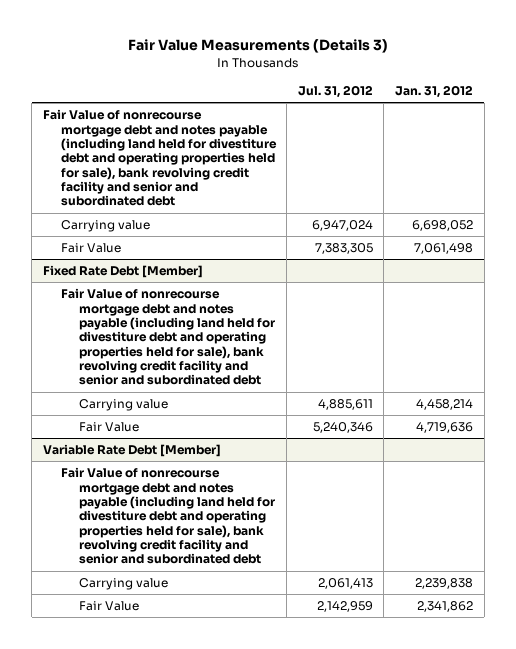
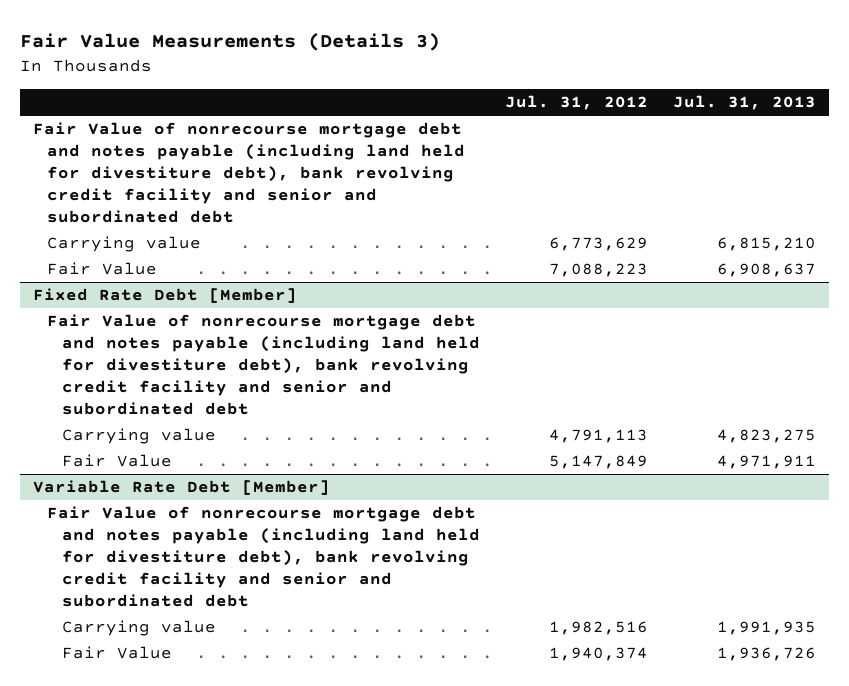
- | Jul. 31, 2012 | Jan. 31, 2012
+ | Jul. 31, 2012 | Jul. 31, 2013
- Fair Value of nonrecourse mortgage debt and notes payable (including land held for divestiture debt and operating properties held for sale), bank revolving credit facility and senior and subordinated debt
- Carrying value | 6,947,024 | 6,698,052
- Fair Value | 7,383,305 | 7,061,498
+ Fair Value of nonrecourse mortgage debt and notes payable (including land held for divestiture debt), bank revolving credit facility and senior and subordinated debt
+ Carrying value | 6,773,629 | 6,815,210
+ Fair Value | 7,088,223 | 6,908,637
@ Fixed Rate Debt [Member]
- Fair Value of nonrecourse mortgage debt and notes payable (including land held for divestiture debt and operating properties held for sale), bank revolving credit facility and senior and subordinated debt
- Carrying value | 4,885,611 | 4,458,214
- Fair Value | 5,240,346 | 4,719,636
+ Fair Value of nonrecourse mortgage debt and notes payable (including land held for divestiture debt), bank revolving credit facility and senior and subordinated debt
+ Carrying value | 4,791,113 | 4,823,275
+ Fair Value | 5,147,849 | 4,971,911
@ Variable Rate Debt [Member]
- Fair Value of nonrecourse mortgage debt and notes payable (including land held for divestiture debt and operating properties held for sale), bank revolving credit facility and senior and subordinated debt
- Carrying value | 2,061,413 | 2,239,838
- Fair Value | 2,142,959 | 2,341,862
+ Fair Value of nonrecourse mortgage debt and notes payable (including land held for divestiture debt), bank revolving credit facility and senior and subordinated debt
+ Carrying value | 1,982,516 | 1,991,935
+ Fair Value | 1,940,374 | 1,936,726

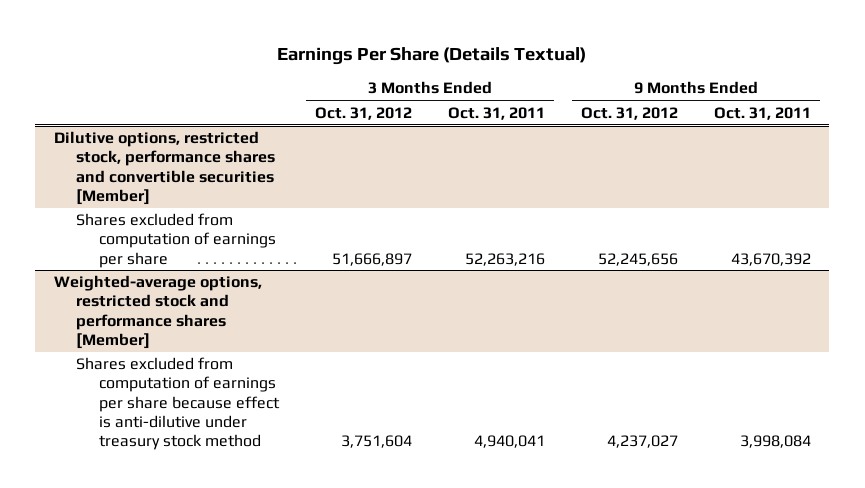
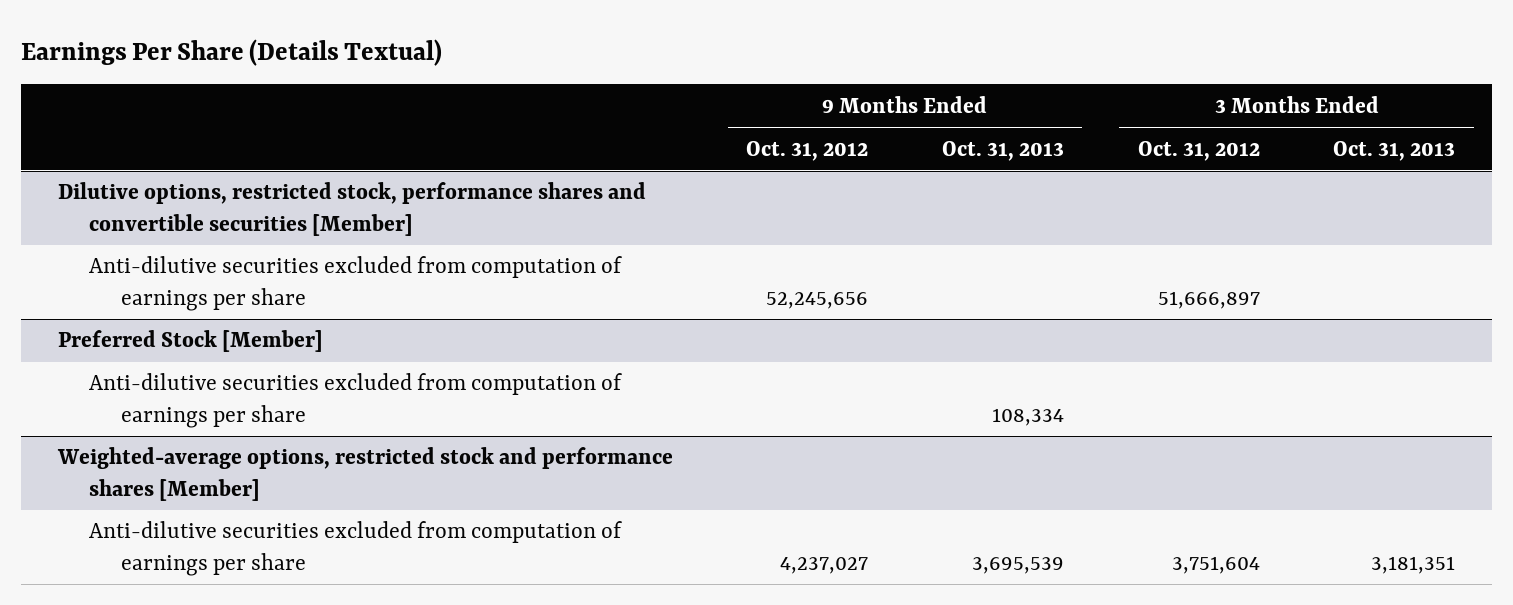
- | 3 Months Ended Oct. 31, 2012 | 3 Months Ended Oct. 31, 2011 | 9 Months Ended Oct. 31, 2012 | 9 Months Ended Oct. 31, 2011
+ | 9 Months Ended Oct. 31, 2012 | 9 Months Ended Oct. 31, 2013 | 3 Months Ended Oct. 31, 2012 | 3 Months Ended Oct. 31, 2013
@ Dilutive options, restricted stock, performance shares and convertible securities [Member]
- Shares excluded from computation of earnings per share | 51,666,897 | 52,263,216 | 52,245,656 | 43,670,392
+ Anti-dilutive securities excluded from computation of earnings per share | 52,245,656 | | 51,666,897 |
+ Preferred Stock [Member]
+ Anti-dilutive securities excluded from computation of earnings per share | | 108,334 | |
@ Weighted-average options, restricted stock and performance shares [Member]
- Shares excluded from computation of earnings per share because effect is anti-dilutive under treasury stock method | 3,751,604 | 4,940,041 | 4,237,027 | 3,998,084
+ Anti-dilutive securities excluded from computation of earnings per share | 4,237,027 | 3,695,539 | 3,751,604 | 3,181,351

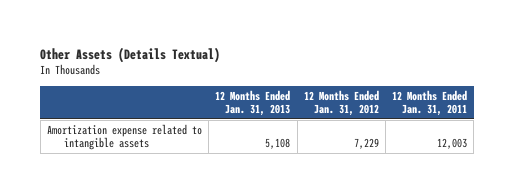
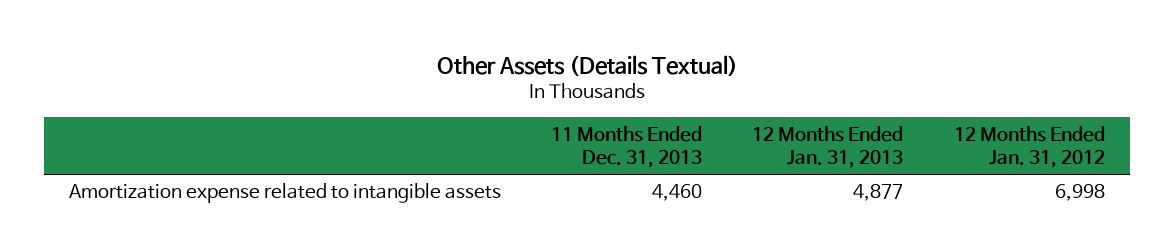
- | 12 Months Ended Jan. 31, 2013 | 12 Months Ended Jan. 31, 2012 | 12 Months Ended Jan. 31, 2011
+ | 11 Months Ended Dec. 31, 2013 | 12 Months Ended Jan. 31, 2013 | 12 Months Ended Jan. 31, 2012
- Amortization expense related to intangible assets | 5,108 | 7,229 | 12,003
+ Amortization expense related to intangible assets | 4,460 | 4,877 | 6,998

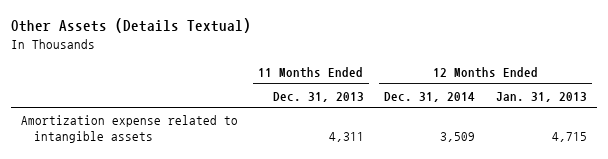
- | 11 Months Ended Dec. 31, 2013 | 12 Months Ended Jan. 31, 2013 | 12 Months Ended Jan. 31, 2012
+ | 11 Months Ended Dec. 31, 2013 | 12 Months Ended Dec. 31, 2014 | 12 Months Ended Jan. 31, 2013
- Amortization expense related to intangible assets | 4,460 | 4,877 | 6,998
+ Amortization expense related to intangible assets | 4,311 | 3,509 | 4,715

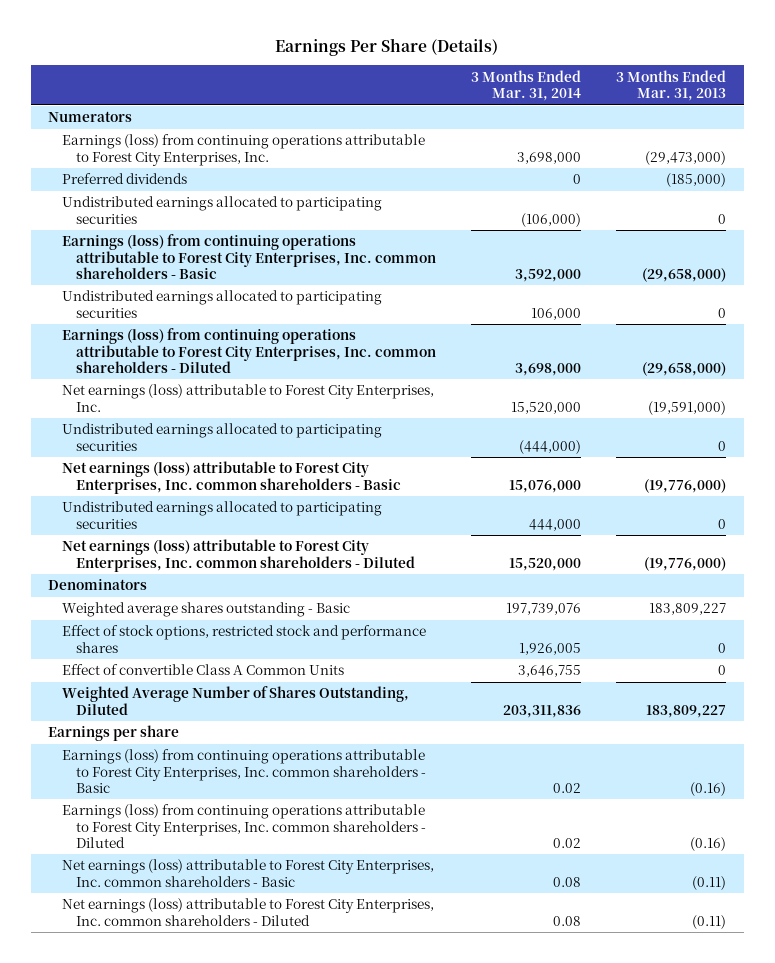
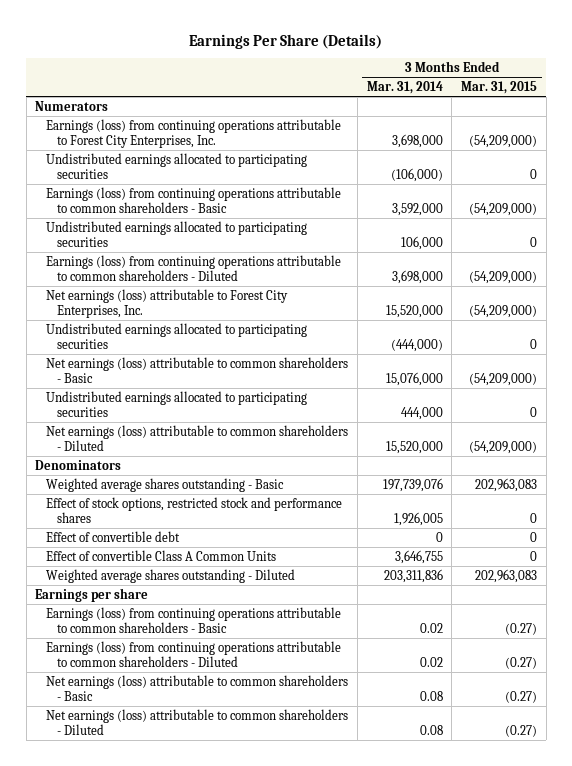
- | 3 Months Ended Mar. 31, 2014 | 3 Months Ended Mar. 31, 2013
+ | 3 Months Ended Mar. 31, 2014 | 3 Months Ended Mar. 31, 2015
- Preferred dividends | 0 | (185,000)
- Earnings (loss) from continuing operations attributable to Forest City Enterprises, Inc. common shareholders - Basic | 3,592,000 | (29,658,000)
+ Earnings (loss) from continuing operations attributable to common shareholders - Basic | 3,592,000 | (54,209,000)
- Earnings (loss) from continuing operations attributable to Forest City Enterprises, Inc. common shareholders - Diluted | 3,698,000 | (29,658,000)
+ Earnings (loss) from continuing operations attributable to common shareholders - Diluted | 3,698,000 | (54,209,000)
- Net earnings (loss) attributable to Forest City Enterprises, Inc. common shareholders - Basic | 15,076,000 | (19,776,000)
+ Net earnings (loss) attributable to common shareholders - Basic | 15,076,000 | (54,209,000)
- Net earnings (loss) attributable to Forest City Enterprises, Inc. common shareholders - Diluted | 15,520,000 | (19,776,000)
+ Net earnings (loss) attributable to common shareholders - Diluted | 15,520,000 | (54,209,000)
+ Effect of convertible debt | 0 | 0
- Weighted Average Number of Shares Outstanding, Diluted | 203,311,836 | 183,809,227
+ Weighted average shares outstanding - Diluted | 203,311,836 | 202,963,083
- Earnings (loss) from continuing operations attributable to Forest City Enterprises, Inc. common shareholders - Basic | 0.02 | (0.16)
- Earnings (loss) from continuing operations attributable to Forest City Enterprises, Inc. common shareholders - Diluted | 0.02 | (0.16)
- Net earnings (loss) attributable to Forest City Enterprises, Inc. common shareholders - Basic | 0.08 | (0.11)
- Net earnings (loss) attributable to Forest City Enterprises, Inc. common shareholders - Diluted | 0.08 | (0.11)
+ Earnings (loss) from continuing operations attributable to common shareholders - Basic | 0.02 | (0.27)
+ Earnings (loss) from continuing operations attributable to common shareholders - Diluted | 0.02 | (0.27)
+ Net earnings (loss) attributable to common shareholders - Basic | 0.08 | (0.27)
+ Net earnings (loss) attributable to common shareholders - Diluted | 0.08 | (0.27)

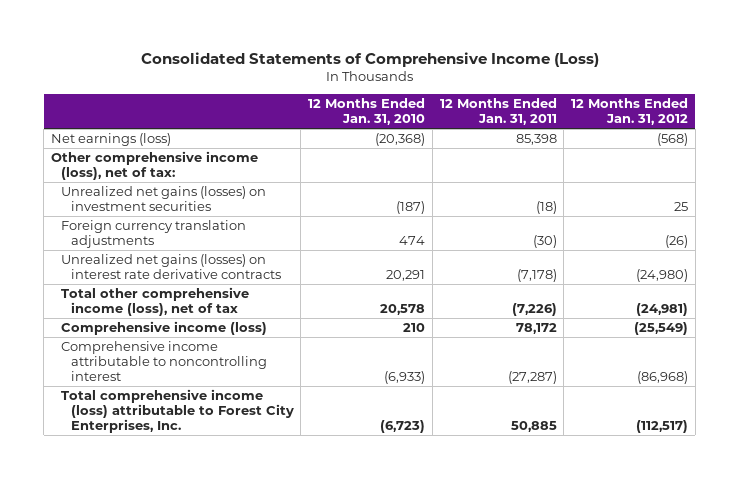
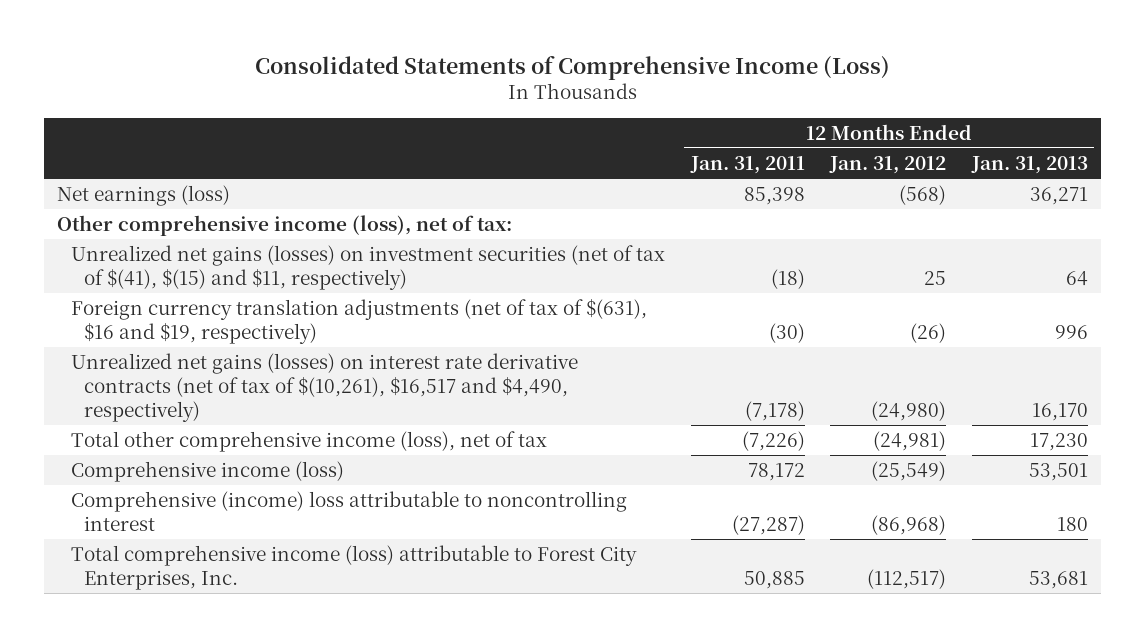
- | 12 Months Ended Jan. 31, 2010 | 12 Months Ended Jan. 31, 2011 | 12 Months Ended Jan. 31, 2012
+ | 12 Months Ended Jan. 31, 2011 | 12 Months Ended Jan. 31, 2012 | 12 Months Ended Jan. 31, 2013
- Unrealized net gains (losses) on investment securities | (187) | (18) | 25
- Foreign currency translation adjustments | 474 | (30) | (26)
- Unrealized net gains (losses) on interest rate derivative contracts | 20,291 | (7,178) | (24,980)
+ Unrealized net gains (losses) on investment securities (net of tax of $(41), $(15) and $11, respectively) | (18) | 25 | 64
+ Foreign currency translation adjustments (net of tax of $(631), $16 and $19, respectively) | (30) | (26) | 996
+ Unrealized net gains (losses) on interest rate derivative contracts (net of tax of $(10,261), $16,517 and $4,490, respectively) | (7,178) | (24,980) | 16,170
- Comprehensive income attributable to noncontrolling interest | (6,933) | (27,287) | (86,968)
+ Comprehensive (income) loss attributable to noncontrolling interest | (27,287) | (86,968) | 180

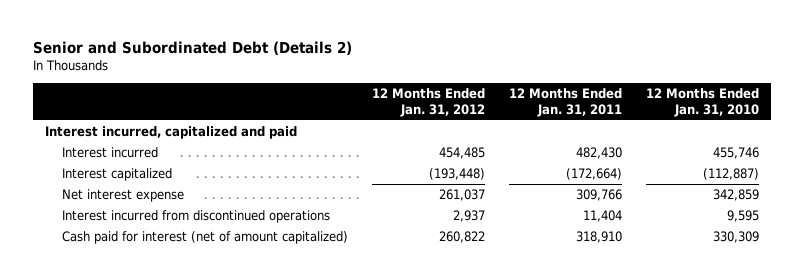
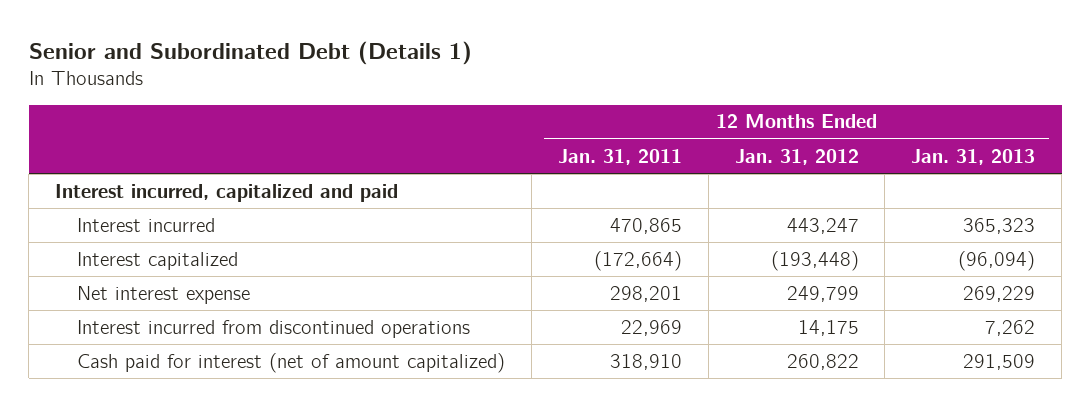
- Senior and Subordinated Debt (Details 2)
+ Senior and Subordinated Debt (Details 1)
- | 12 Months Ended Jan. 31, 2012 | 12 Months Ended Jan. 31, 2011 | 12 Months Ended Jan. 31, 2010
+ | 12 Months Ended Jan. 31, 2011 | 12 Months Ended Jan. 31, 2012 | 12 Months Ended Jan. 31, 2013
- Interest incurred | 454,485 | 482,430 | 455,746
+ Interest incurred | 470,865 | 443,247 | 365,323
- Net interest expense | 261,037 | 309,766 | 342,859
- Interest incurred from discontinued operations | 2,937 | 11,404 | 9,595
+ Net interest expense | 298,201 | 249,799 | 269,229
+ Interest incurred from discontinued operations | 22,969 | 14,175 | 7,262

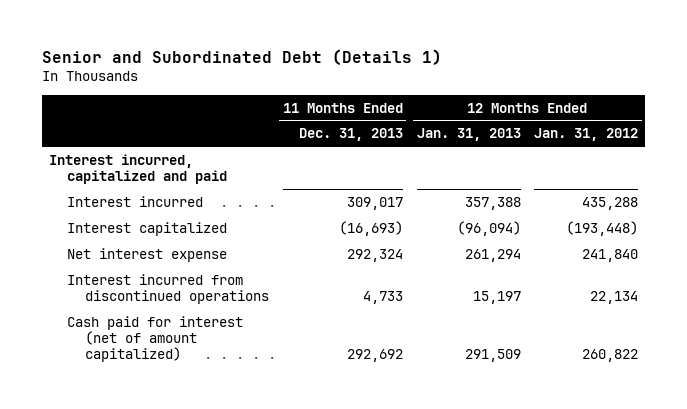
- | 12 Months Ended Jan. 31, 2011 | 12 Months Ended Jan. 31, 2012 | 12 Months Ended Jan. 31, 2013
+ | 11 Months Ended Dec. 31, 2013 | 12 Months Ended Jan. 31, 2013 | 12 Months Ended Jan. 31, 2012
- Interest incurred | 470,865 | 443,247 | 365,323
+ Interest incurred | 309,017 | 357,388 | 435,288
- Net interest expense | 298,201 | 249,799 | 269,229
- Interest incurred from discontinued operations | 22,969 | 14,175 | 7,262
+ Net interest expense | 292,324 | 261,294 | 241,840
+ Interest incurred from discontinued operations | 4,733 | 15,197 | 22,134

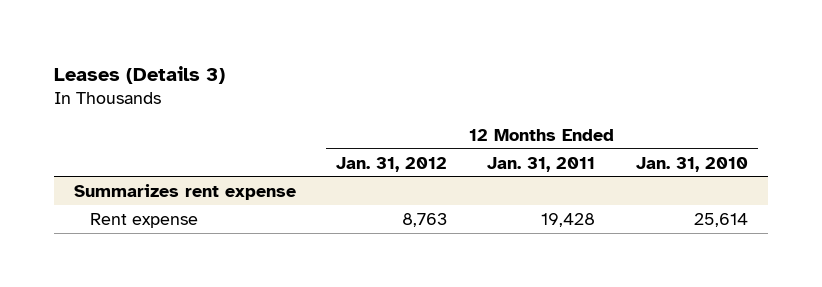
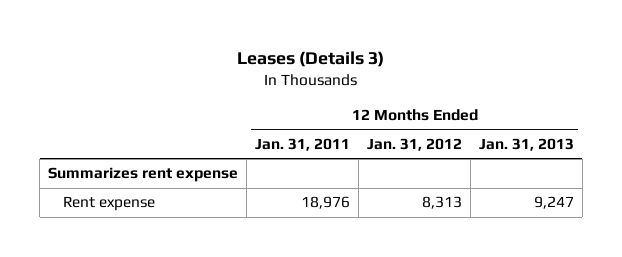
- | 12 Months Ended Jan. 31, 2012 | 12 Months Ended Jan. 31, 2011 | 12 Months Ended Jan. 31, 2010
+ | 12 Months Ended Jan. 31, 2011 | 12 Months Ended Jan. 31, 2012 | 12 Months Ended Jan. 31, 2013
- Rent expense | 8,763 | 19,428 | 25,614
+ Rent expense | 18,976 | 8,313 | 9,247

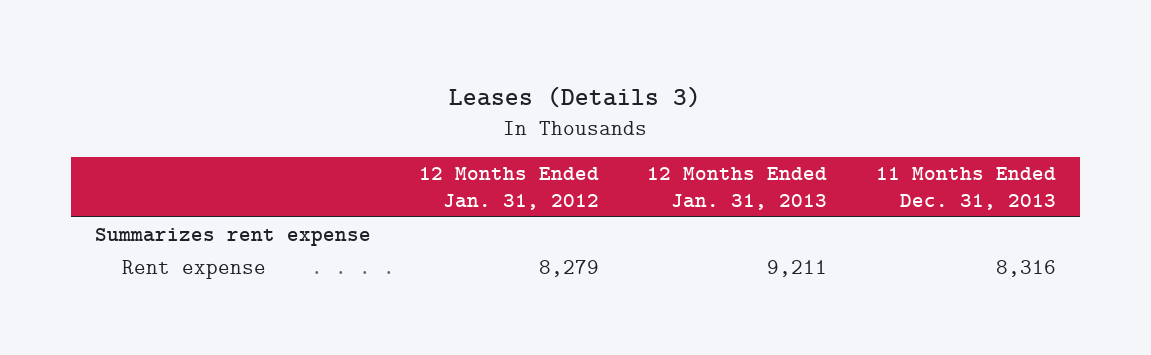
- | 12 Months Ended Jan. 31, 2011 | 12 Months Ended Jan. 31, 2012 | 12 Months Ended Jan. 31, 2013
+ | 12 Months Ended Jan. 31, 2012 | 12 Months Ended Jan. 31, 2013 | 11 Months Ended Dec. 31, 2013
- Rent expense | 18,976 | 8,313 | 9,247
+ Rent expense | 8,279 | 9,211 | 8,316

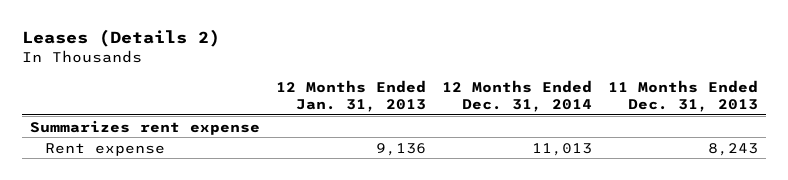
- Leases (Details 3)
+ Leases (Details 2)
- | 12 Months Ended Jan. 31, 2012 | 12 Months Ended Jan. 31, 2013 | 11 Months Ended Dec. 31, 2013
+ | 12 Months Ended Jan. 31, 2013 | 12 Months Ended Dec. 31, 2014 | 11 Months Ended Dec. 31, 2013
- Rent expense | 8,279 | 9,211 | 8,316
+ Rent expense | 9,136 | 11,013 | 8,243

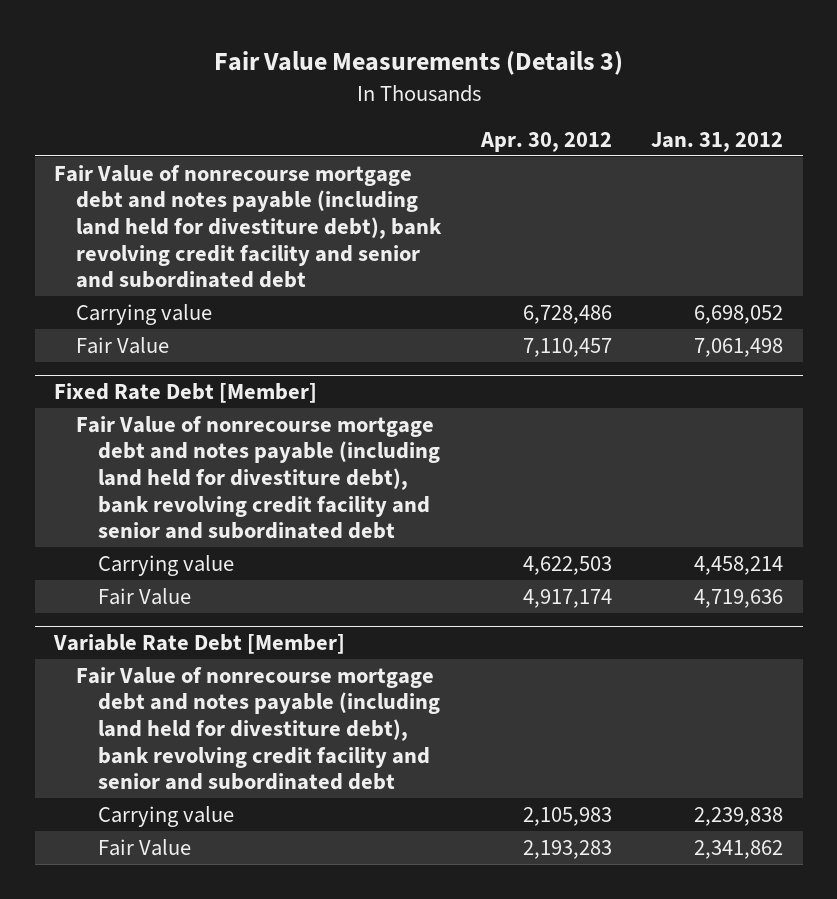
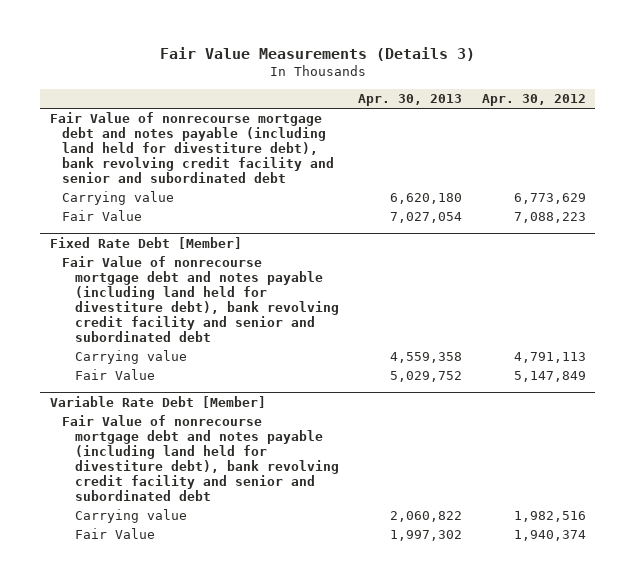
- | Apr. 30, 2012 | Jan. 31, 2012
+ | Apr. 30, 2013 | Apr. 30, 2012
- Carrying value | 6,728,486 | 6,698,052
- Fair Value | 7,110,457 | 7,061,498
+ Carrying value | 6,620,180 | 6,773,629
+ Fair Value | 7,027,054 | 7,088,223
@ Fixed Rate Debt [Member]
- Carrying value | 4,622,503 | 4,458,214
- Fair Value | 4,917,174 | 4,719,636
+ Carrying value | 4,559,358 | 4,791,113
+ Fair Value | 5,029,752 | 5,147,849
@ Variable Rate Debt [Member]
- Carrying value | 2,105,983 | 2,239,838
- Fair Value | 2,193,283 | 2,341,862
+ Carrying value | 2,060,822 | 1,982,516
+ Fair Value | 1,997,302 | 1,940,374

